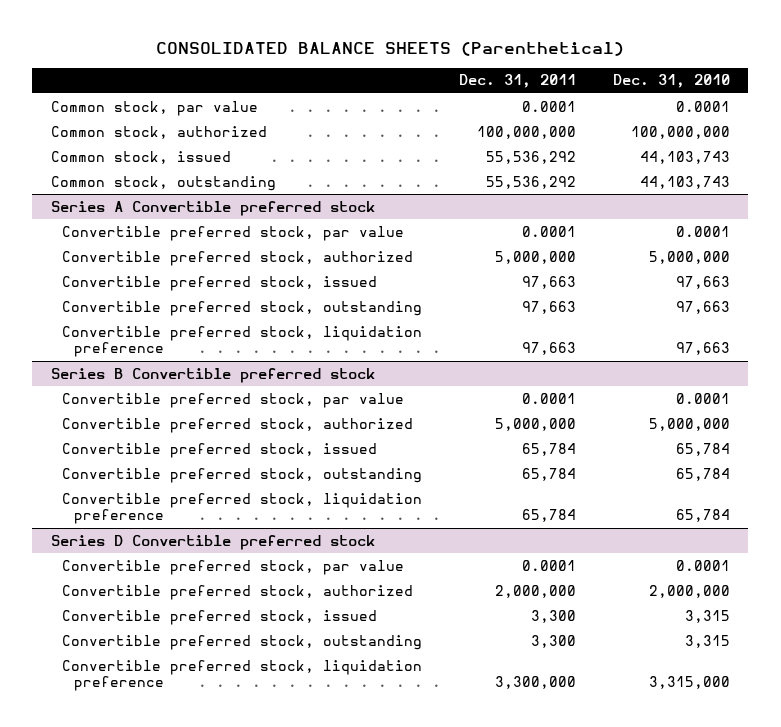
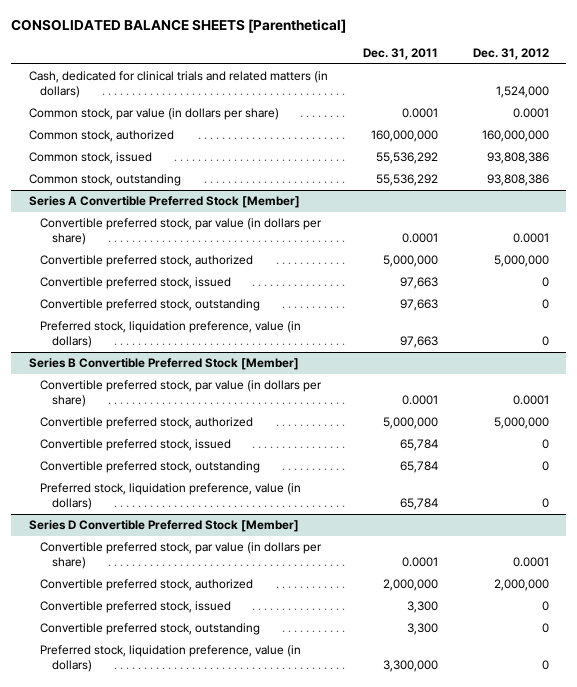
- CONSOLIDATED BALANCE SHEETS (Parenthetical)
+ CONSOLIDATED BALANCE SHEETS [Parenthetical]
- | Dec. 31, 2011 | Dec. 31, 2010
+ | Dec. 31, 2011 | Dec. 31, 2012
- Common stock, par value | 0.0001 | 0.0001
- Common stock, authorized | 100,000,000 | 100,000,000
+ Cash, dedicated for clinical trials and related matters (in dollars) | | 1,524,000
+ Common stock, par value (in dollars per share) | 0.0001 | 0.0001
+ Common stock, authorized | 160,000,000 | 160,000,000
- Series A Convertible preferred stock
- Convertible preferred stock, par value | 0.0001 | 0.0001
+ Series A Convertible Preferred Stock [Member]
+ Convertible preferred stock, par value (in dollars per share) | 0.0001 | 0.0001
- Convertible preferred stock, liquidation preference | 97,663 | 97,663
- Series B Convertible preferred stock
- Convertible preferred stock, par value | 0.0001 | 0.0001
+ Preferred stock, liquidation preference, value (in dollars) | 97,663 | 0
+ Series B Convertible Preferred Stock [Member]
+ Convertible preferred stock, par value (in dollars per share) | 0.0001 | 0.0001
- Convertible preferred stock, liquidation preference | 65,784 | 65,784
- Series D Convertible preferred stock
- Convertible preferred stock, par value | 0.0001 | 0.0001
+ Preferred stock, liquidation preference, value (in dollars) | 65,784 | 0
+ Series D Convertible Preferred Stock [Member]
+ Convertible preferred stock, par value (in dollars per share) | 0.0001 | 0.0001
- Convertible preferred stock, liquidation preference | 3,300,000 | 3,315,000
+ Preferred stock, liquidation preference, value (in dollars) | 3,300,000 | 0

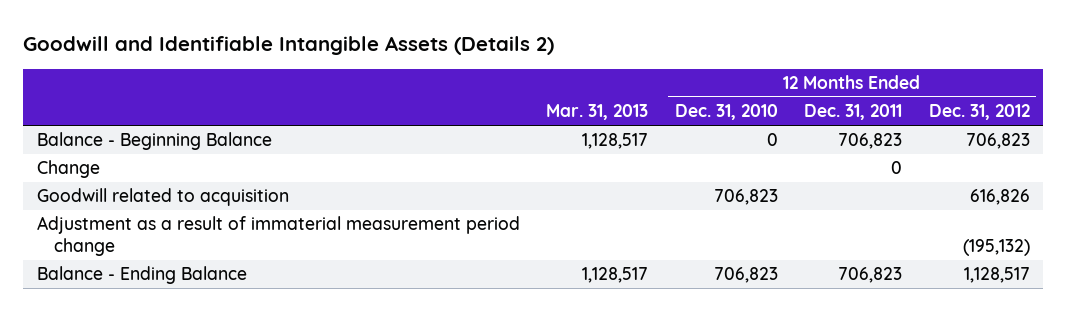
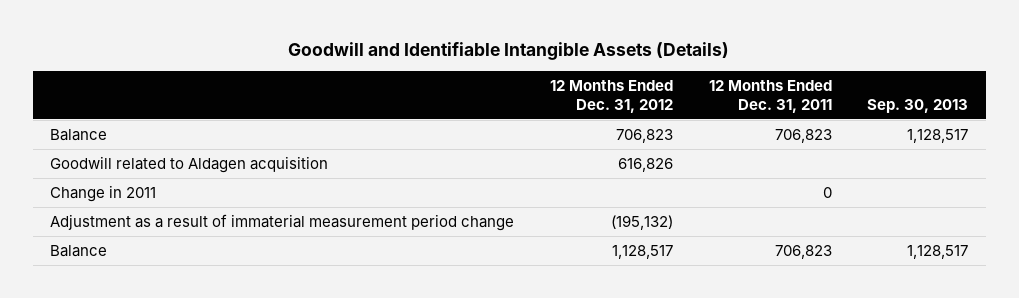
- Goodwill and Identifiable Intangible Assets (Details 2)
+ Goodwill and Identifiable Intangible Assets (Details)
- | Mar. 31, 2013 | 12 Months Ended Dec. 31, 2010 | 12 Months Ended Dec. 31, 2011 | 12 Months Ended Dec. 31, 2012
+ | 12 Months Ended Dec. 31, 2012 | 12 Months Ended Dec. 31, 2011 | Sep. 30, 2013
- Balance - Beginning Balance | 1,128,517 | 0 | 706,823 | 706,823
- Change | | | 0 |
- Goodwill related to acquisition | | 706,823 | | 616,826
+ Balance | 706,823 | 706,823 | 1,128,517
+ Goodwill related to Aldagen acquisition | 616,826 | |
+ Change in 2011 | | 0 |
- Balance - Ending Balance | 1,128,517 | 706,823 | 706,823 | 1,128,517
+ Balance | 1,128,517 | 706,823 | 1,128,517

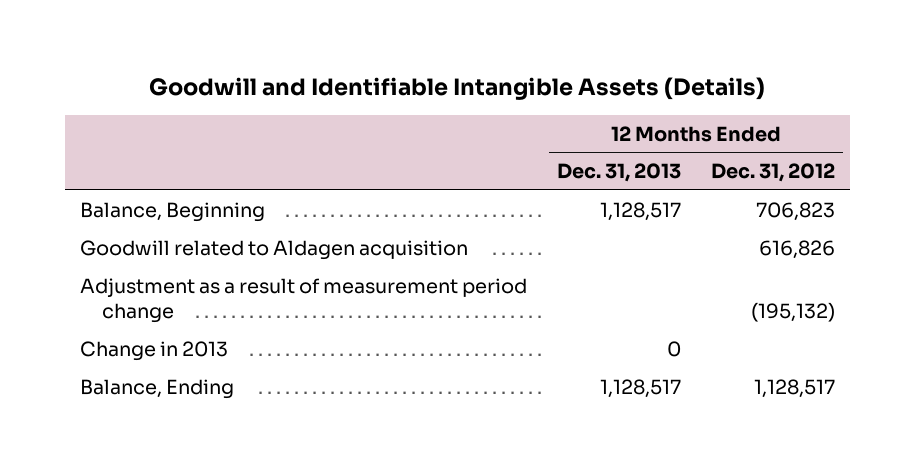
- | 12 Months Ended Dec. 31, 2012 | 12 Months Ended Dec. 31, 2011 | Sep. 30, 2013
+ | 12 Months Ended Dec. 31, 2013 | 12 Months Ended Dec. 31, 2012
- Balance | 706,823 | 706,823 | 1,128,517
+ Balance, Beginning | 1,128,517 | 706,823
- Change in 2011 | | 0 |
- Adjustment as a result of immaterial measurement period change | (195,132) | |
- Balance | 1,128,517 | 706,823 | 1,128,517
+ Adjustment as a result of measurement period change | | (195,132)
+ Change in 2013 | 0 |
+ Balance, Ending | 1,128,517 | 1,128,517

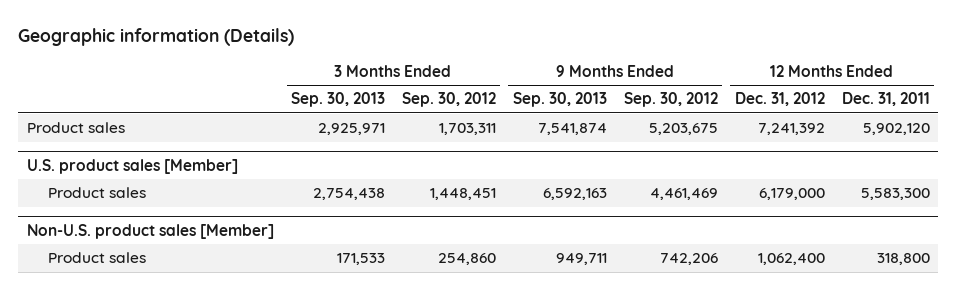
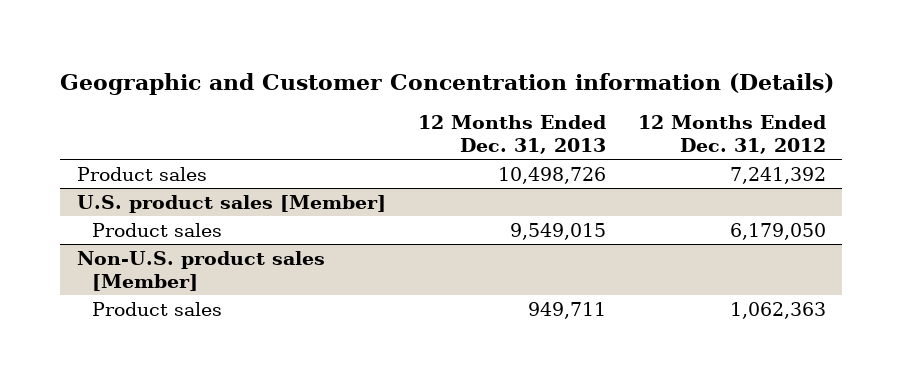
- Geographic information (Details)
+ Geographic and Customer Concentration information (Details)
- | 3 Months Ended Sep. 30, 2013 | 3 Months Ended Sep. 30, 2012 | 9 Months Ended Sep. 30, 2013 | 9 Months Ended Sep. 30, 2012 | 12 Months Ended Dec. 31, 2012 | 12 Months Ended Dec. 31, 2011
+ | 12 Months Ended Dec. 31, 2013 | 12 Months Ended Dec. 31, 2012
@ U.S. product sales [Member]
- Product sales | 2,754,438 | 1,448,451 | 6,592,163 | 4,461,469 | 6,179,000 | 5,583,300
+ Product sales | 9,549,015 | 6,179,050
@ Non-U.S. product sales [Member]
- Product sales | 171,533 | 254,860 | 949,711 | 742,206 | 1,062,400 | 318,800
+ Product sales | 949,711 | 1,062,363

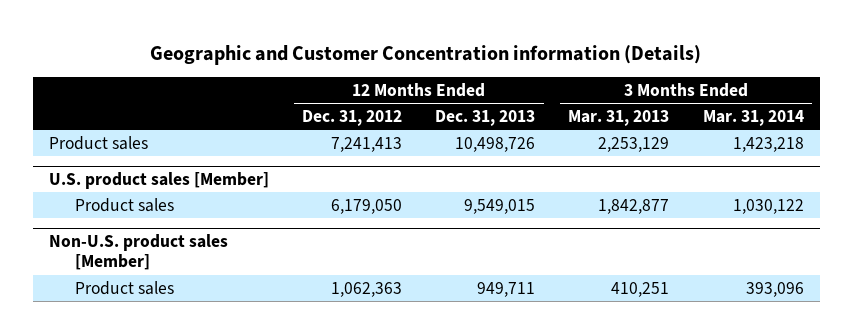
- | 12 Months Ended Dec. 31, 2013 | 12 Months Ended Dec. 31, 2012
+ | 12 Months Ended Dec. 31, 2012 | 12 Months Ended Dec. 31, 2013 | 3 Months Ended Mar. 31, 2013 | 3 Months Ended Mar. 31, 2014
- Product sales | 10,498,726 | 7,241,392
+ Product sales | 7,241,413 | 10,498,726 | 2,253,129 | 1,423,218

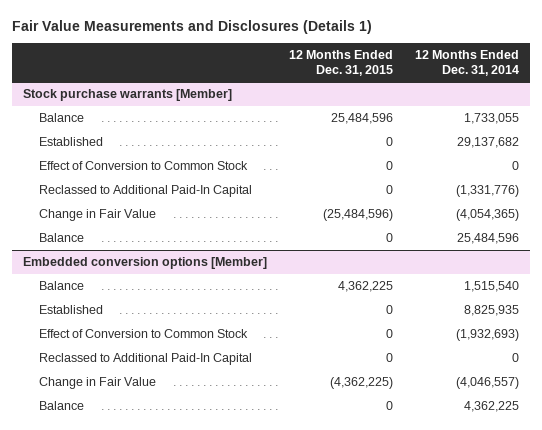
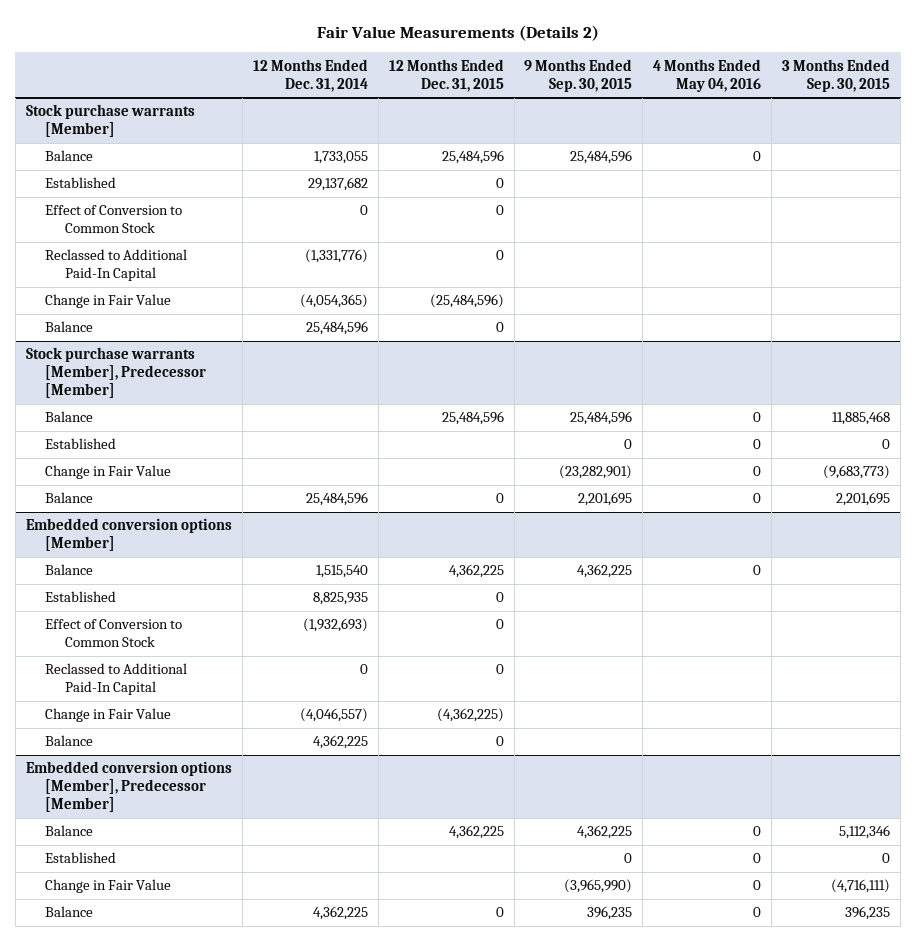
- Fair Value Measurements and Disclosures (Details 1)
+ Fair Value Measurements (Details 2)
- | 12 Months Ended Dec. 31, 2015 | 12 Months Ended Dec. 31, 2014
+ | 12 Months Ended Dec. 31, 2014 | 12 Months Ended Dec. 31, 2015 | 9 Months Ended Sep. 30, 2015 | 4 Months Ended May 04, 2016 | 3 Months Ended Sep. 30, 2015
+ Stock purchase warrants [Member], Predecessor [Member]
+ Balance | | 25,484,596 | 25,484,596 | 0 | 11,885,468
+ Established | | | 0 | 0 | 0
+ Change in Fair Value | | | (23,282,901) | 0 | (9,683,773)
+ Balance | 25,484,596 | 0 | 2,201,695 | 0 | 2,201,695
+ Embedded conversion options [Member], Predecessor [Member]
+ Balance | | 4,362,225 | 4,362,225 | 0 | 5,112,346
+ Established | | | 0 | 0 | 0
+ Change in Fair Value | | | (3,965,990) | 0 | (4,716,111)
+ Balance | 4,362,225 | 0 | 396,235 | 0 | 396,235

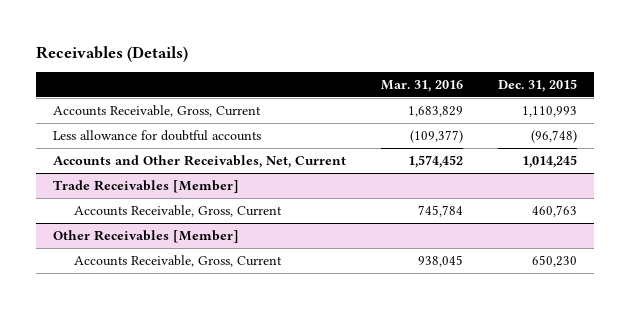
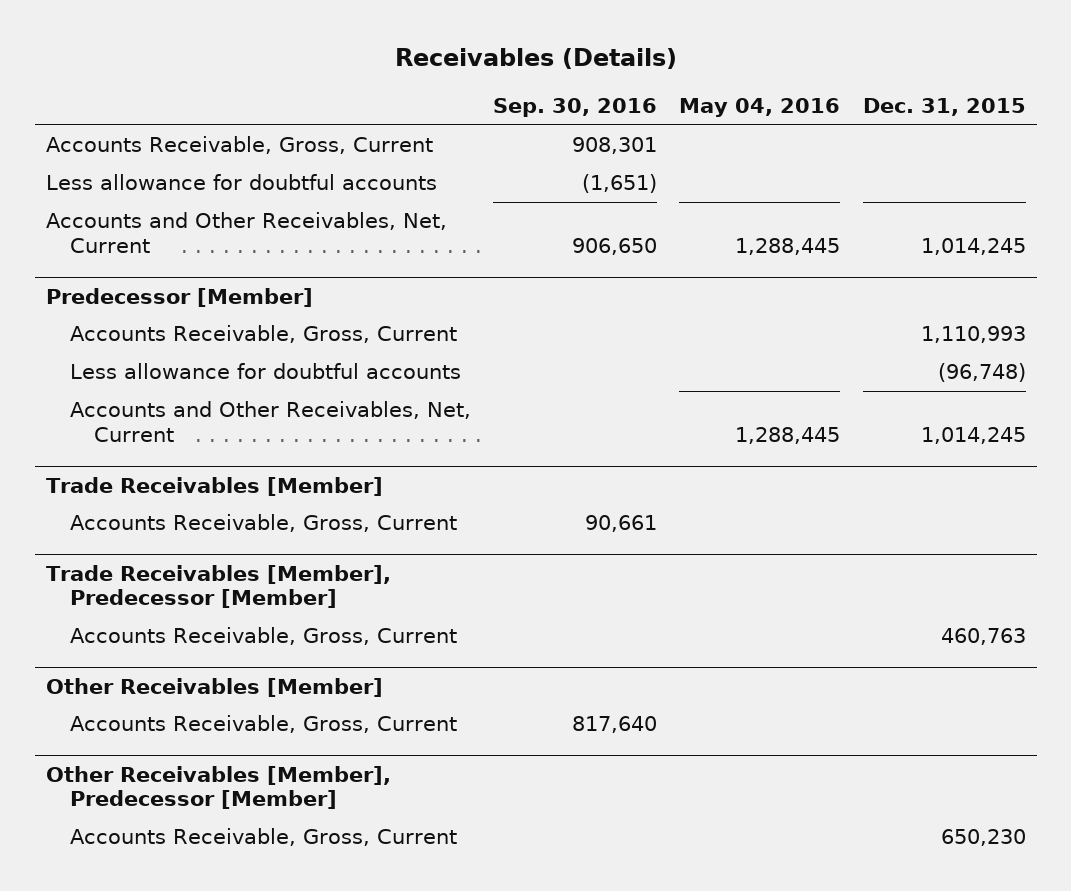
- | Mar. 31, 2016 | Dec. 31, 2015
+ | Sep. 30, 2016 | May 04, 2016 | Dec. 31, 2015
+ Accounts Receivable, Gross, Current | 908,301 | |
+ Less allowance for doubtful accounts | (1,651) | |
+ Accounts and Other Receivables, Net, Current | 906,650 | 1,288,445 | 1,014,245
+ Predecessor [Member]
@ Trade Receivables [Member]
+ Accounts Receivable, Gross, Current | 90,661 | |
+ Trade Receivables [Member], Predecessor [Member]
@ Other Receivables [Member]
+ Accounts Receivable, Gross, Current | 817,640 | |
+ Other Receivables [Member], Predecessor [Member]

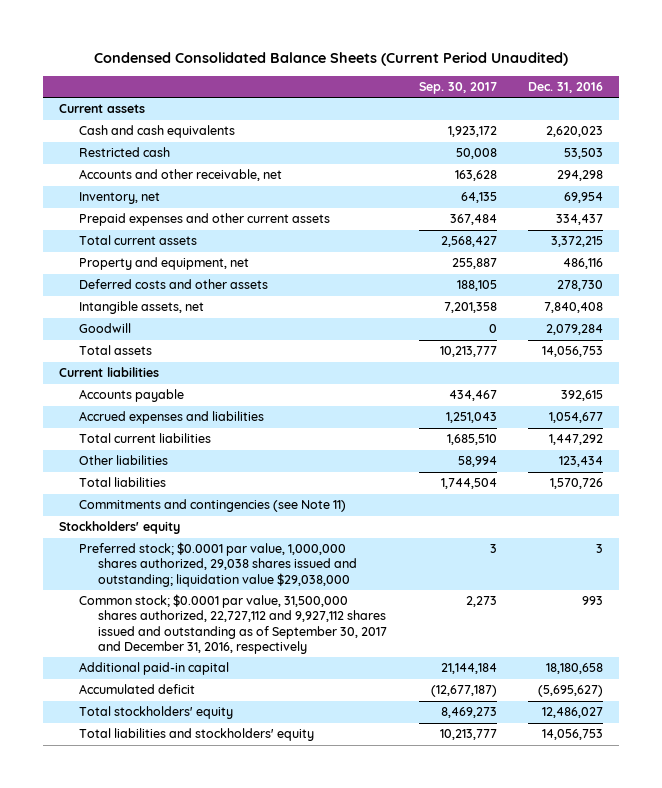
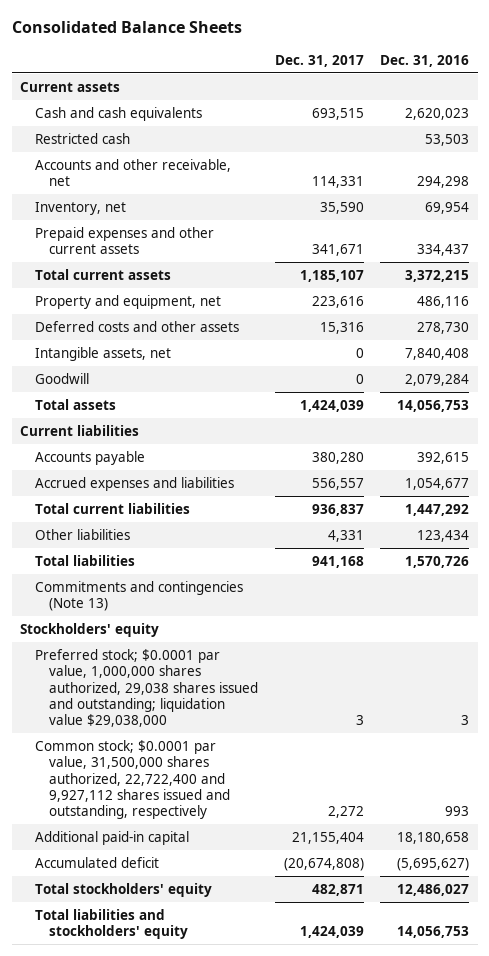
- Condensed Consolidated Balance Sheets (Current Period Unaudited)
+ Consolidated Balance Sheets
- | Sep. 30, 2017 | Dec. 31, 2016
+ | Dec. 31, 2017 | Dec. 31, 2016
- Commitments and contingencies (see Note 11)
+ Commitments and contingencies (Note 13)
- Common stock; $0.0001 par value, 31,500,000 shares authorized, 22,727,112 and 9,927,112 shares issued and outstanding as of September 30, 2017 and December 31, 2016, respectively | 2,273 | 993
+ Common stock; $0.0001 par value, 31,500,000 shares authorized, 22,722,400 and 9,927,112 shares issued and outstanding, respectively | 2,272 | 993

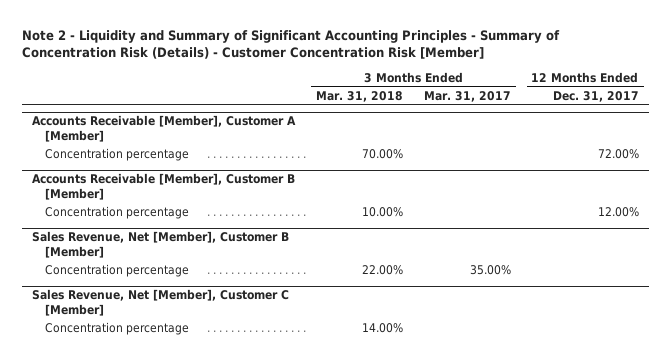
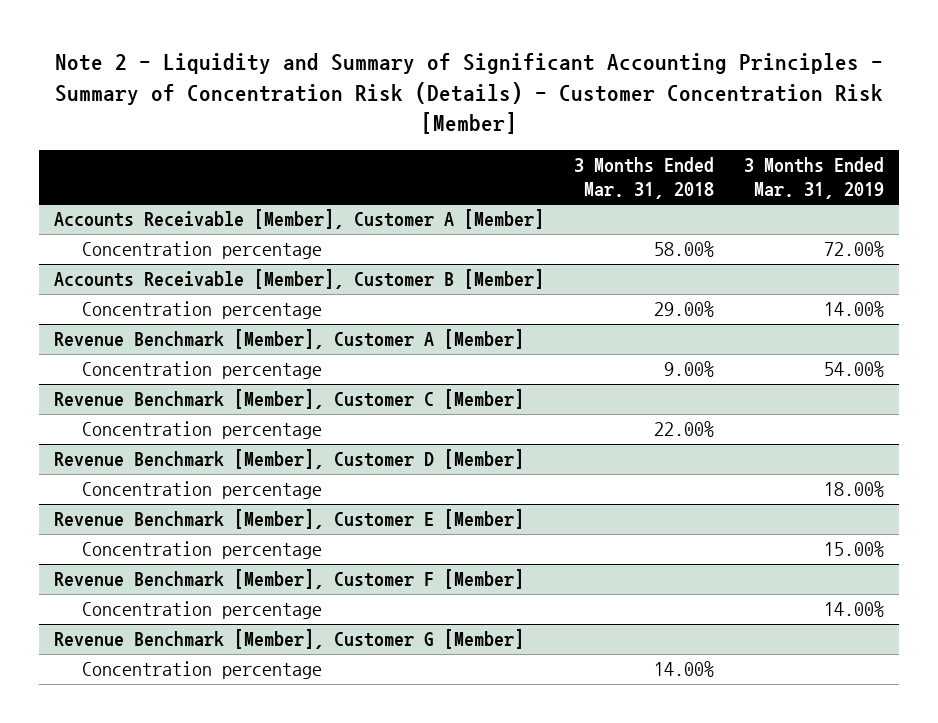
- | 3 Months Ended Mar. 31, 2018 | 3 Months Ended Mar. 31, 2017 | 12 Months Ended Dec. 31, 2017
+ | 3 Months Ended Mar. 31, 2018 | 3 Months Ended Mar. 31, 2019
@ Accounts Receivable [Member], Customer A [Member]
- Concentration percentage | 70.00% | | 72.00%
+ Concentration percentage | 58.00% | 72.00%
@ Accounts Receivable [Member], Customer B [Member]
- Concentration percentage | 10.00% | | 12.00%
- Sales Revenue, Net [Member], Customer B [Member]
@ Accounts Receivable [Member], Customer B [Member]
+ Concentration percentage | 29.00% | 14.00%
+ Revenue Benchmark [Member], Customer A [Member]
+ Concentration percentage | 9.00% | 54.00%
+ Revenue Benchmark [Member], Customer C [Member]
- Sales Revenue, Net [Member], Customer C [Member]
+ Revenue Benchmark [Member], Customer D [Member]
+ Concentration percentage | | 18.00%
+ Revenue Benchmark [Member], Customer E [Member]
+ Concentration percentage | | 15.00%
+ Revenue Benchmark [Member], Customer F [Member]
+ Concentration percentage | | 14.00%
+ Revenue Benchmark [Member], Customer G [Member]

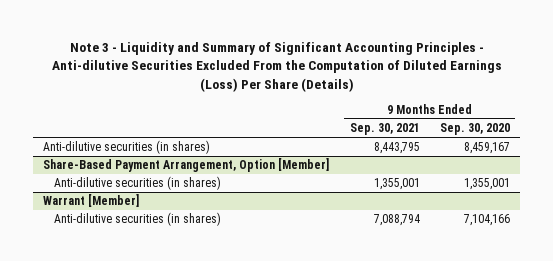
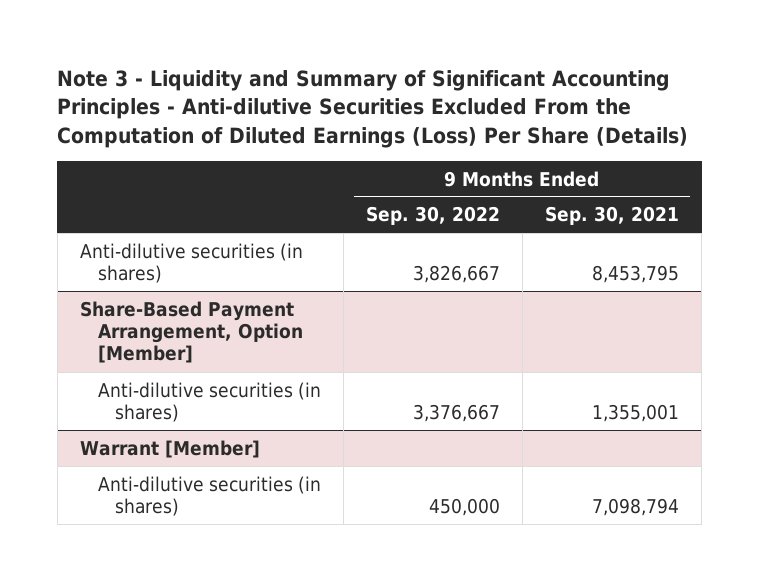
- | 9 Months Ended Sep. 30, 2021 | 9 Months Ended Sep. 30, 2020
+ | 9 Months Ended Sep. 30, 2022 | 9 Months Ended Sep. 30, 2021
- Anti-dilutive securities (in shares) | 8,443,795 | 8,459,167
+ Anti-dilutive securities (in shares) | 3,826,667 | 8,453,795
@ Warrant [Member]
- Anti-dilutive securities (in shares) | 7,088,794 | 7,104,166
+ Anti-dilutive securities (in shares) | 450,000 | 7,098,794

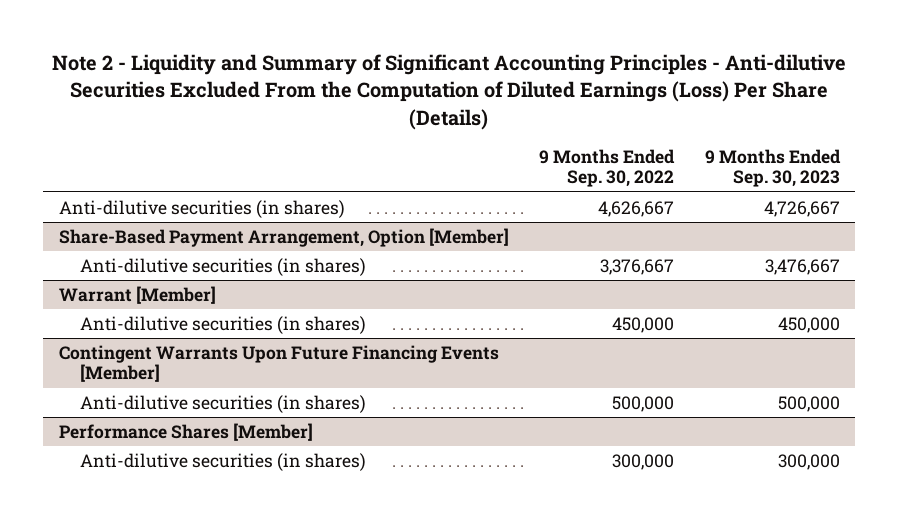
- Note 3 - Liquidity and Summary of Significant Accounting Principles - Anti-dilutive Securities Excluded From the Computation of Diluted Earnings (Loss) Per Share (Details)
+ Note 2 - Liquidity and Summary of Significant Accounting Principles - Anti-dilutive Securities Excluded From the Computation of Diluted Earnings (Loss) Per Share (Details)
- | 9 Months Ended Sep. 30, 2022 | 9 Months Ended Sep. 30, 2021
+ | 9 Months Ended Sep. 30, 2022 | 9 Months Ended Sep. 30, 2023
- Anti-dilutive securities (in shares) | 3,826,667 | 8,453,795
+ Anti-dilutive securities (in shares) | 4,626,667 | 4,726,667
+ Contingent Warrants Upon Future Financing Events [Member]
+ Anti-dilutive securities (in shares) | 500,000 | 500,000
+ Performance Shares [Member]
+ Anti-dilutive securities (in shares) | 300,000 | 300,000

